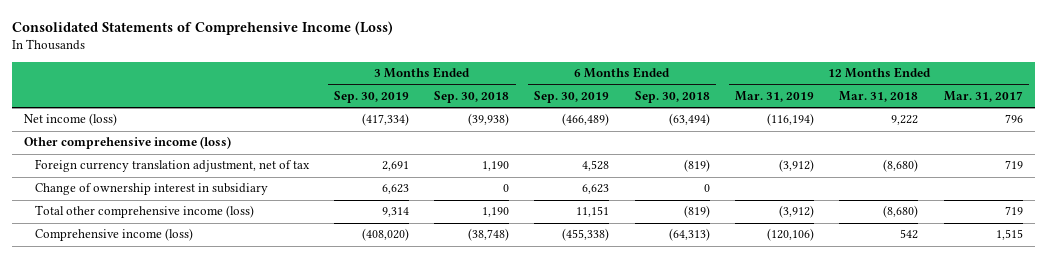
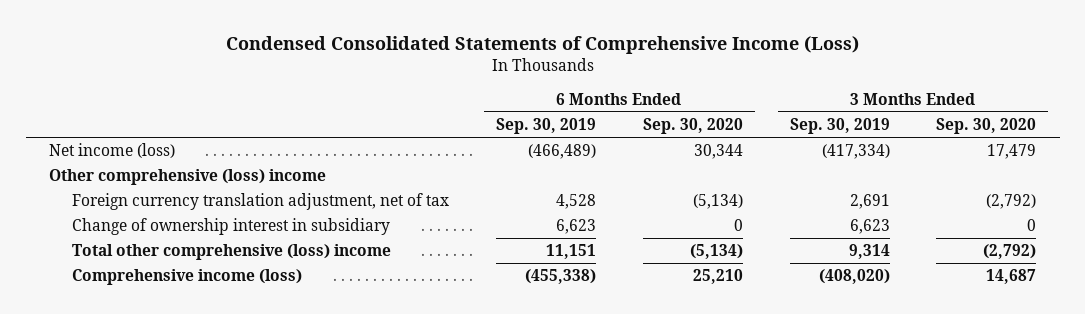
- Consolidated Statements of Comprehensive Income (Loss)
+ Condensed Consolidated Statements of Comprehensive Income (Loss)
- | 3 Months Ended Sep. 30, 2019 | 3 Months Ended Sep. 30, 2018 | 6 Months Ended Sep. 30, 2019 | 6 Months Ended Sep. 30, 2018 | 12 Months Ended Mar. 31, 2019 | 12 Months Ended Mar. 31, 2018 | 12 Months Ended Mar. 31, 2017
+ | 6 Months Ended Sep. 30, 2019 | 6 Months Ended Sep. 30, 2020 | 3 Months Ended Sep. 30, 2019 | 3 Months Ended Sep. 30, 2020
- Other comprehensive income (loss)
+ Other comprehensive (loss) income
- Total other comprehensive income (loss) | 9,314 | 1,190 | 11,151 | (819) | (3,912) | (8,680) | 719
+ Total other comprehensive (loss) income | 11,151 | (5,134) | 9,314 | (2,792)

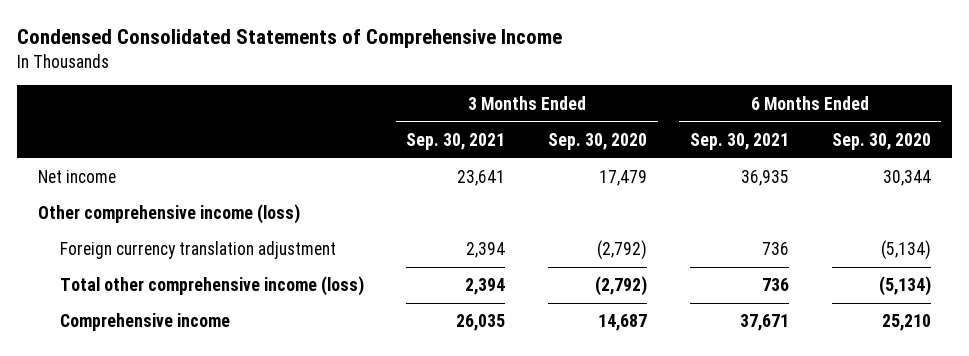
- Condensed Consolidated Statements of Comprehensive Income (Loss)
+ Condensed Consolidated Statements of Comprehensive Income
- | 6 Months Ended Sep. 30, 2019 | 6 Months Ended Sep. 30, 2020 | 3 Months Ended Sep. 30, 2019 | 3 Months Ended Sep. 30, 2020
+ | 3 Months Ended Sep. 30, 2021 | 3 Months Ended Sep. 30, 2020 | 6 Months Ended Sep. 30, 2021 | 6 Months Ended Sep. 30, 2020
- Net income (loss) | (466,489) | 30,344 | (417,334) | 17,479
- Other comprehensive (loss) income
- Foreign currency translation adjustment, net of tax | 4,528 | (5,134) | 2,691 | (2,792)
- Change of ownership interest in subsidiary | 6,623 | 0 | 6,623 | 0
- Total other comprehensive (loss) income | 11,151 | (5,134) | 9,314 | (2,792)
- Comprehensive income (loss) | (455,338) | 25,210 | (408,020) | 14,687
+ Net income | 23,641 | 17,479 | 36,935 | 30,344
+ Other comprehensive income (loss)
+ Foreign currency translation adjustment | 2,394 | (2,792) | 736 | (5,134)
+ Total other comprehensive income (loss) | 2,394 | (2,792) | 736 | (5,134)
+ Comprehensive income | 26,035 | 14,687 | 37,671 | 25,210

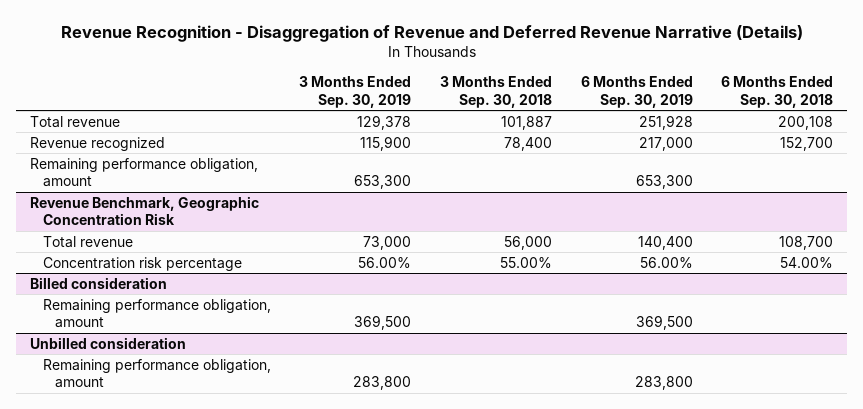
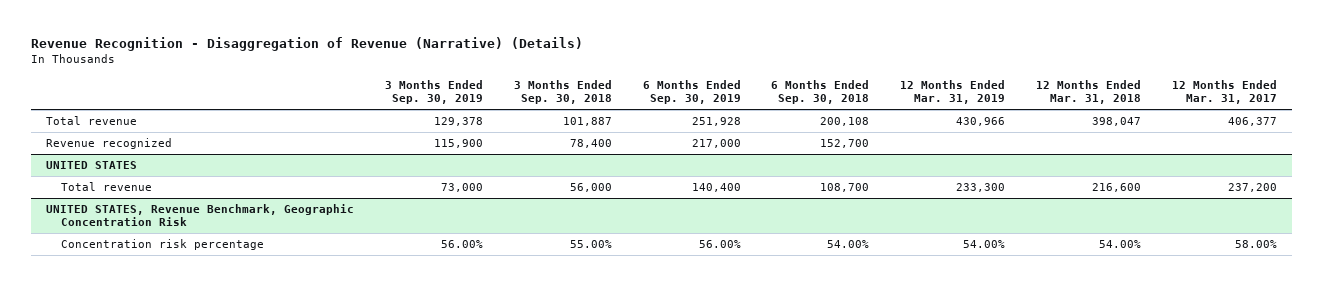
- Revenue Recognition - Disaggregation of Revenue and Deferred Revenue Narrative (Details)
+ Revenue Recognition - Disaggregation of Revenue (Narrative) (Details)
- | 3 Months Ended Sep. 30, 2019 | 3 Months Ended Sep. 30, 2018 | 6 Months Ended Sep. 30, 2019 | 6 Months Ended Sep. 30, 2018
+ | 3 Months Ended Sep. 30, 2019 | 3 Months Ended Sep. 30, 2018 | 6 Months Ended Sep. 30, 2019 | 6 Months Ended Sep. 30, 2018 | 12 Months Ended Mar. 31, 2019 | 12 Months Ended Mar. 31, 2018 | 12 Months Ended Mar. 31, 2017
- Remaining performance obligation, amount | 653,300 | | 653,300 |
- Revenue Benchmark, Geographic Concentration Risk
+ UNITED STATES
+ UNITED STATES, Revenue Benchmark, Geographic Concentration Risk
- Billed consideration
- Remaining performance obligation, amount | 369,500 | | 369,500 |
- Unbilled consideration
- Remaining performance obligation, amount | 283,800 | | 283,800 |

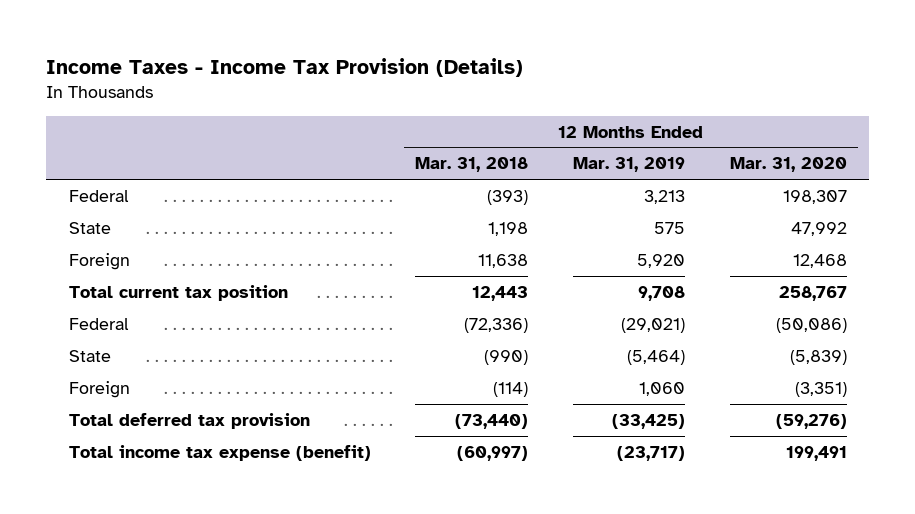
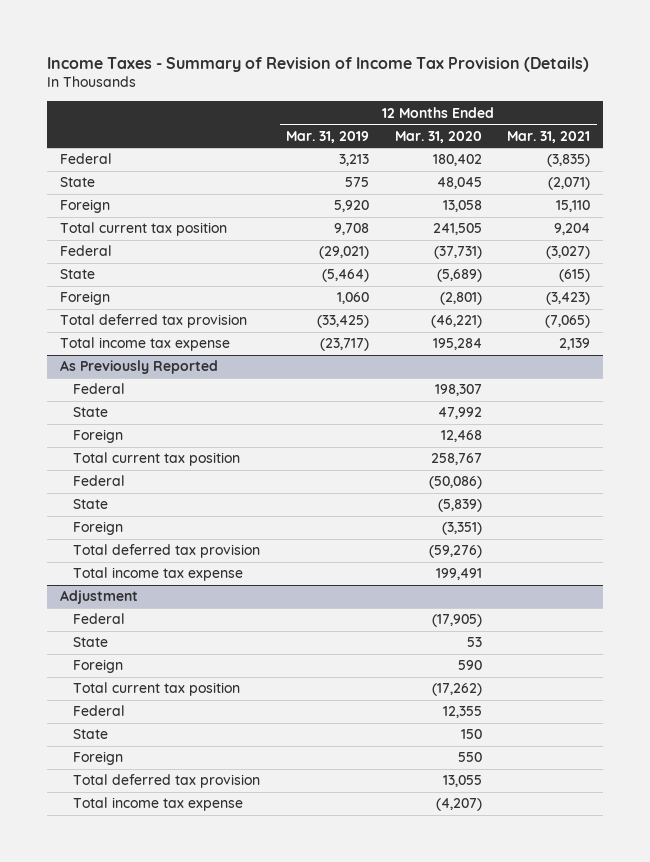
- Income Taxes - Income Tax Provision (Details)
+ Income Taxes - Summary of Revision of Income Tax Provision (Details)
- | 12 Months Ended Mar. 31, 2018 | 12 Months Ended Mar. 31, 2019 | 12 Months Ended Mar. 31, 2020
+ | 12 Months Ended Mar. 31, 2019 | 12 Months Ended Mar. 31, 2020 | 12 Months Ended Mar. 31, 2021
- Federal | (393) | 3,213 | 198,307
- State | 1,198 | 575 | 47,992
- Foreign | 11,638 | 5,920 | 12,468
- Total current tax position | 12,443 | 9,708 | 258,767
- Federal | (72,336) | (29,021) | (50,086)
- State | (990) | (5,464) | (5,839)
- Foreign | (114) | 1,060 | (3,351)
- Total deferred tax provision | (73,440) | (33,425) | (59,276)
- Total income tax expense (benefit) | (60,997) | (23,717) | 199,491
+ Federal | 3,213 | 180,402 | (3,835)
+ State | 575 | 48,045 | (2,071)
+ Foreign | 5,920 | 13,058 | 15,110
+ Total current tax position | 9,708 | 241,505 | 9,204
+ Federal | (29,021) | (37,731) | (3,027)
+ State | (5,464) | (5,689) | (615)
+ Foreign | 1,060 | (2,801) | (3,423)
+ Total deferred tax provision | (33,425) | (46,221) | (7,065)
+ Total income tax expense | (23,717) | 195,284 | 2,139
+ As Previously Reported
+ Federal | | 198,307 |
+ State | | 47,992 |
+ Foreign | | 12,468 |
+ Total current tax position | | 258,767 |
+ Federal | | (50,086) |
+ State | | (5,839) |
+ Foreign | | (3,351) |
+ Total deferred tax provision | | (59,276) |
+ Total income tax expense | | 199,491 |
+ Adjustment
+ Federal | | (17,905) |
+ State | | 53 |
+ Foreign | | 590 |
+ Total current tax position | | (17,262) |
+ Federal | | 12,355 |
+ State | | 150 |
+ Foreign | | 550 |
+ Total deferred tax provision | | 13,055 |
+ Total income tax expense | | (4,207) |

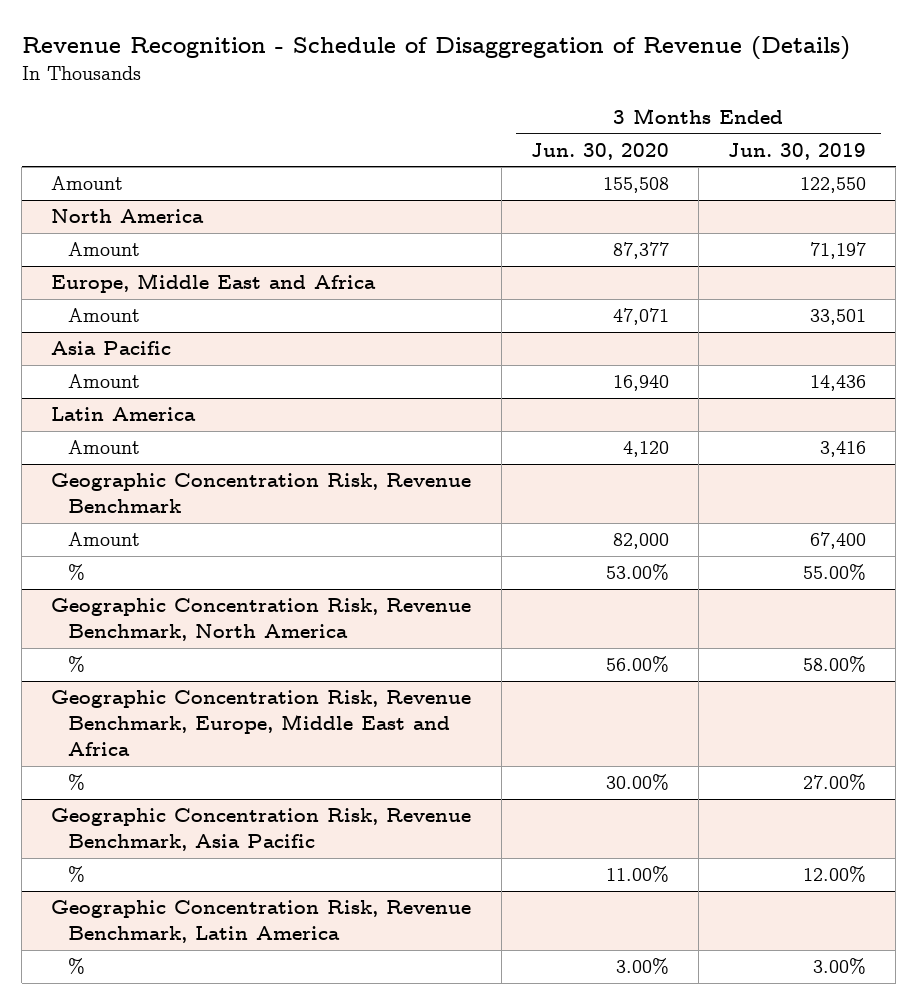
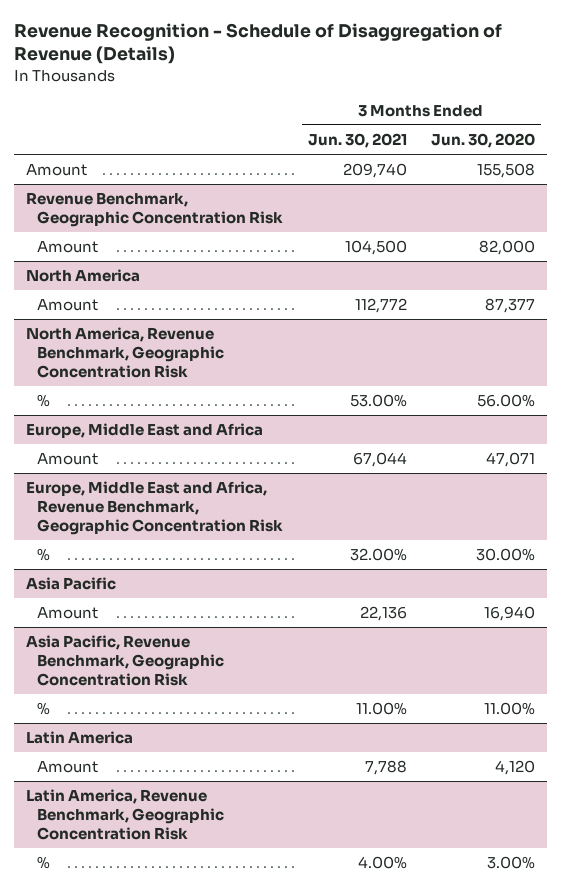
- | 3 Months Ended Jun. 30, 2020 | 3 Months Ended Jun. 30, 2019
+ | 3 Months Ended Jun. 30, 2021 | 3 Months Ended Jun. 30, 2020
+ Revenue Benchmark, Geographic Concentration Risk
+ Amount | 104,500 | 82,000
+ North America, Revenue Benchmark, Geographic Concentration Risk
+ % | 53.00% | 56.00%
+ Europe, Middle East and Africa, Revenue Benchmark, Geographic Concentration Risk
+ % | 32.00% | 30.00%
+ Asia Pacific, Revenue Benchmark, Geographic Concentration Risk
+ % | 11.00% | 11.00%
- Geographic Concentration Risk, Revenue Benchmark
- Amount | 82,000 | 67,400
- % | 53.00% | 55.00%
- Geographic Concentration Risk, Revenue Benchmark, North America
- % | 56.00% | 58.00%
- Geographic Concentration Risk, Revenue Benchmark, Europe, Middle East and Africa
- % | 30.00% | 27.00%
- Geographic Concentration Risk, Revenue Benchmark, Asia Pacific
- % | 11.00% | 12.00%
- Geographic Concentration Risk, Revenue Benchmark, Latin America
+ Latin America, Revenue Benchmark, Geographic Concentration Risk

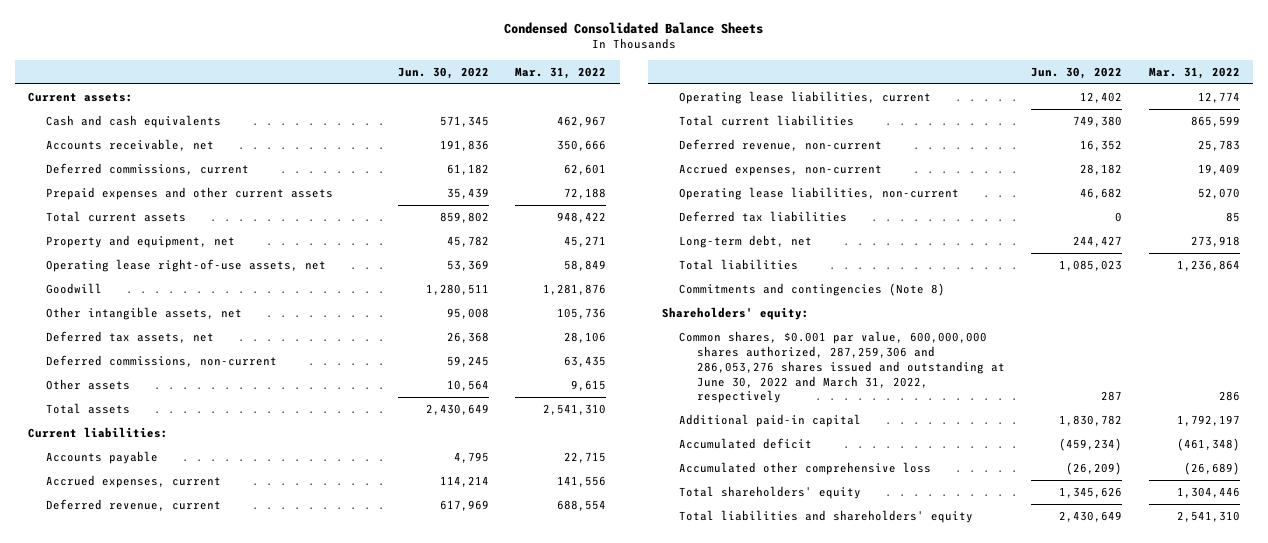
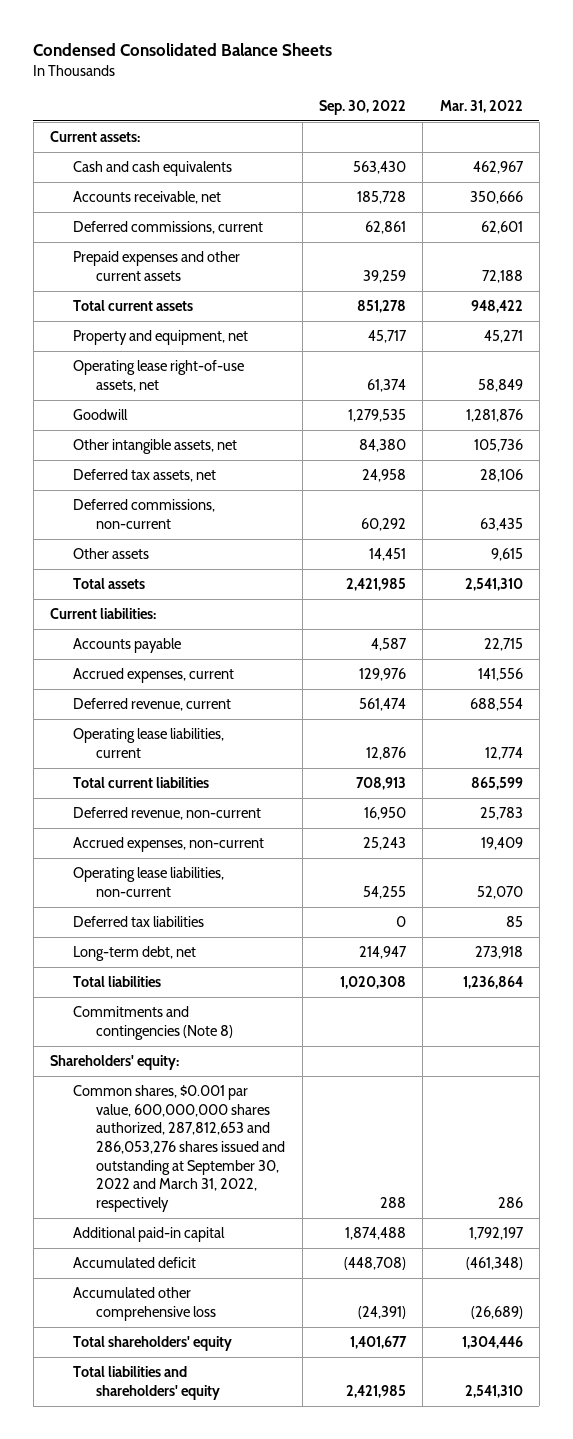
- | Jun. 30, 2022 | Mar. 31, 2022
+ | Sep. 30, 2022 | Mar. 31, 2022
- Common shares, $0.001 par value, 600,000,000 shares authorized, 287,259,306 and 286,053,276 shares issued and outstanding at June 30, 2022 and March 31, 2022, respectively | 287 | 286
+ Common shares, $0.001 par value, 600,000,000 shares authorized, 287,812,653 and 286,053,276 shares issued and outstanding at September 30, 2022 and March 31, 2022, respectively | 288 | 286

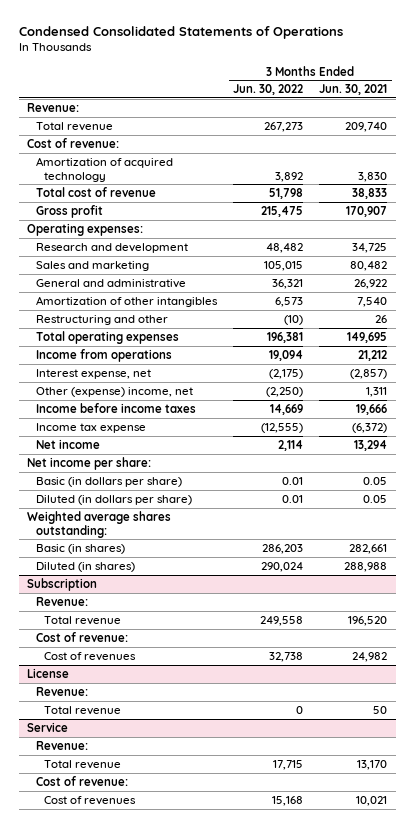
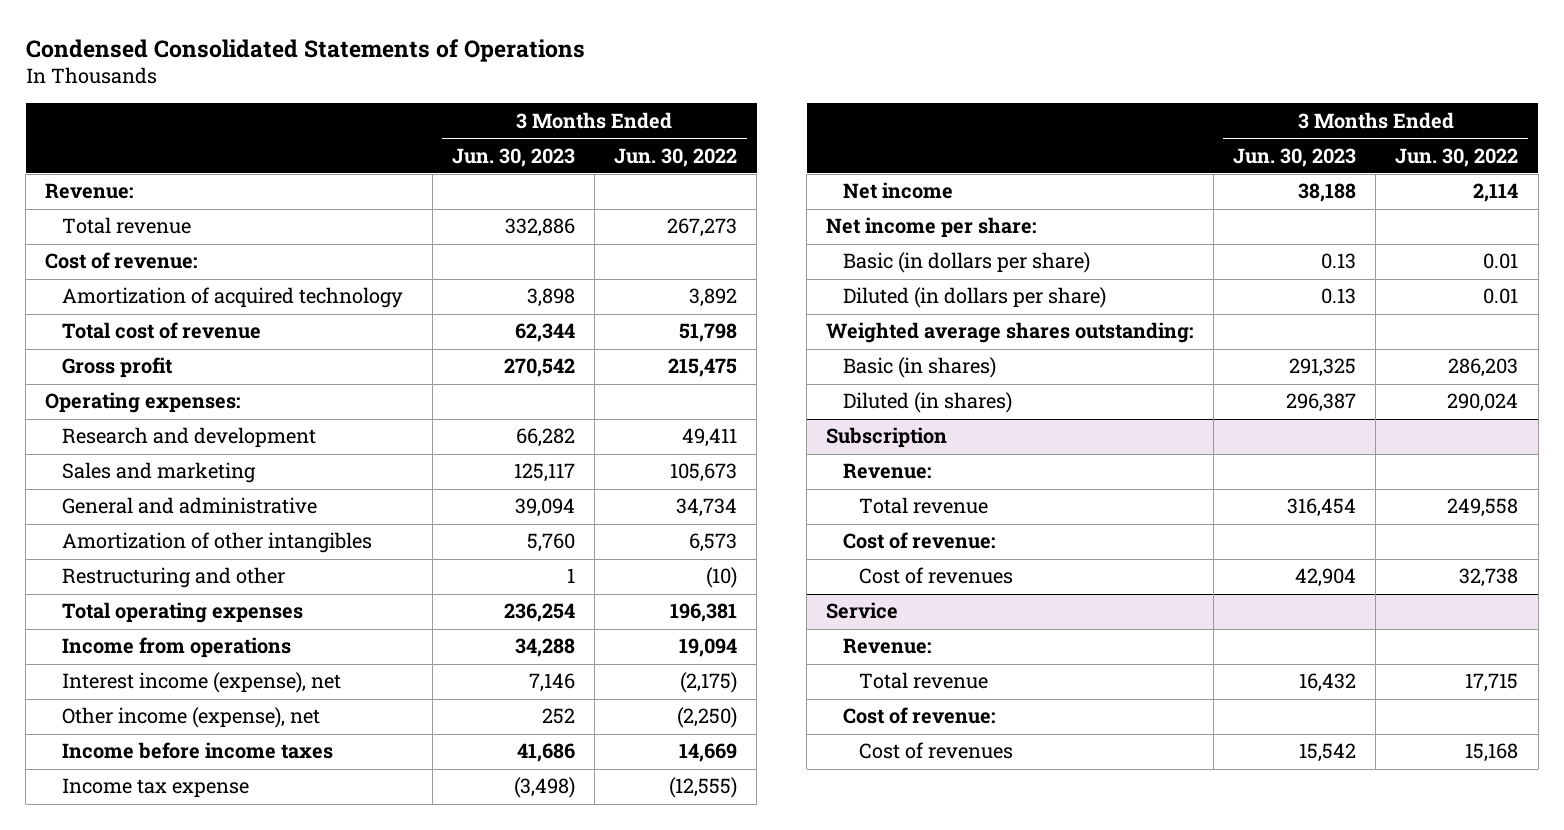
- | 3 Months Ended Jun. 30, 2022 | 3 Months Ended Jun. 30, 2021
+ | 3 Months Ended Jun. 30, 2023 | 3 Months Ended Jun. 30, 2022
- Research and development | 48,482 | 34,725
- Sales and marketing | 105,015 | 80,482
- General and administrative | 36,321 | 26,922
+ Research and development | 66,282 | 49,411
+ Sales and marketing | 125,117 | 105,673
+ General and administrative | 39,094 | 34,734
- Interest expense, net | (2,175) | (2,857)
- Other (expense) income, net | (2,250) | 1,311
+ Interest income (expense), net | 7,146 | (2,175)
+ Other income (expense), net | 252 | (2,250)
- License
- Revenue:
- Total revenue | 0 | 50

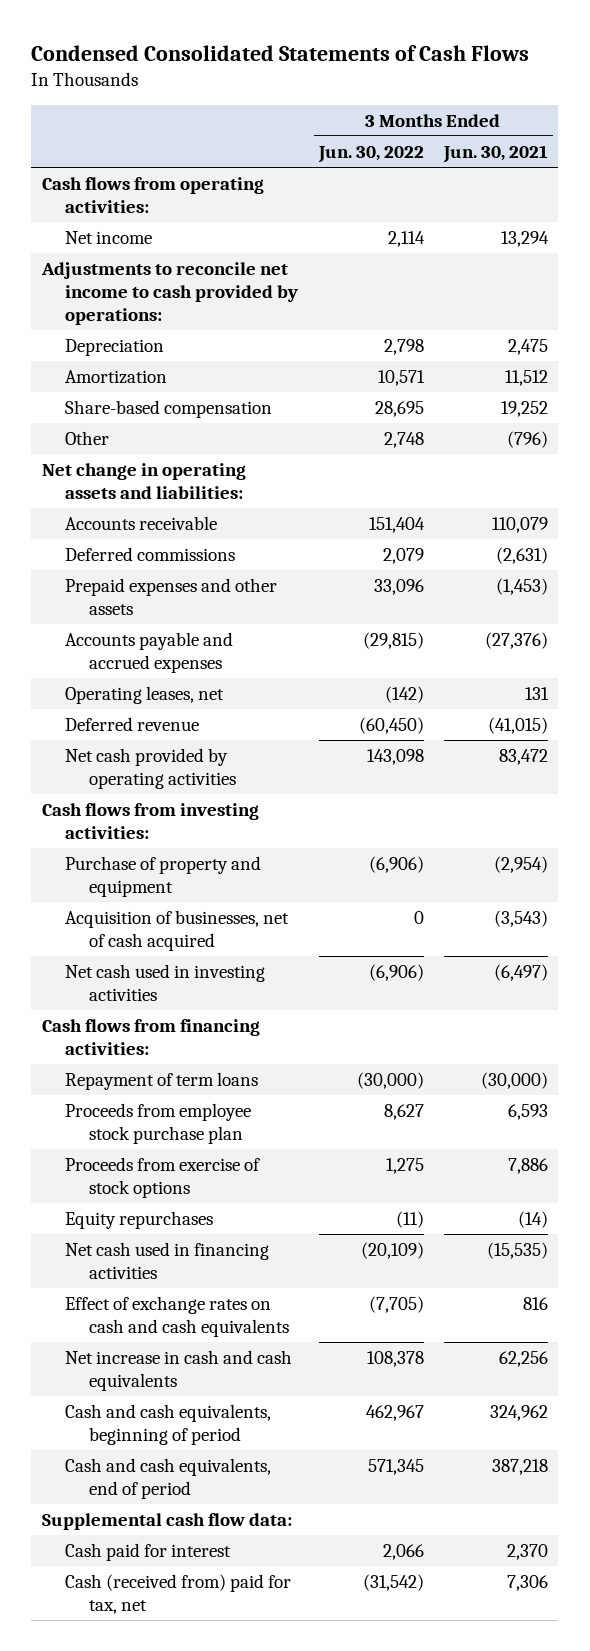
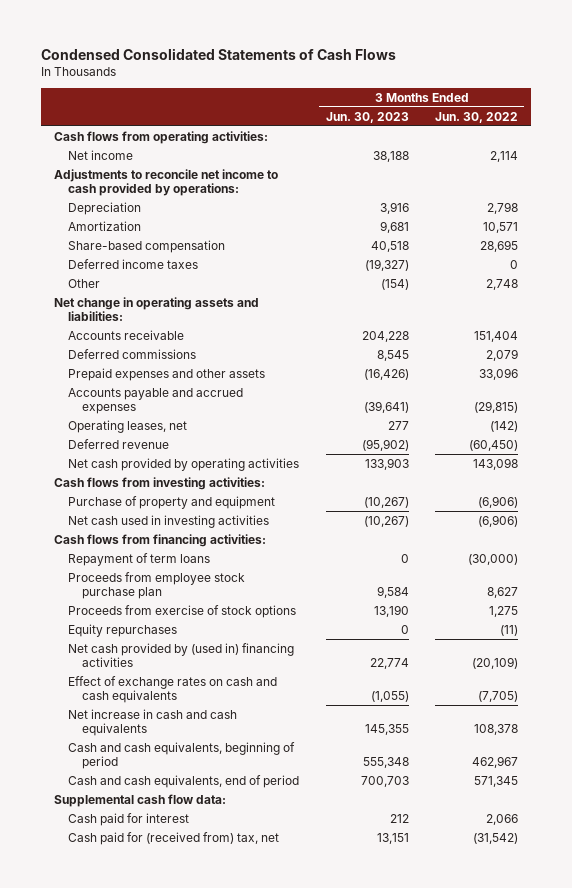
- | 3 Months Ended Jun. 30, 2022 | 3 Months Ended Jun. 30, 2021
+ | 3 Months Ended Jun. 30, 2023 | 3 Months Ended Jun. 30, 2022
+ Deferred income taxes | (19,327) | 0
- Acquisition of businesses, net of cash acquired | 0 | (3,543)
- Net cash used in financing activities | (20,109) | (15,535)
+ Net cash provided by (used in) financing activities | 22,774 | (20,109)
- Cash (received from) paid for tax, net | (31,542) | 7,306
+ Cash paid for (received from) tax, net | 13,151 | (31,542)

